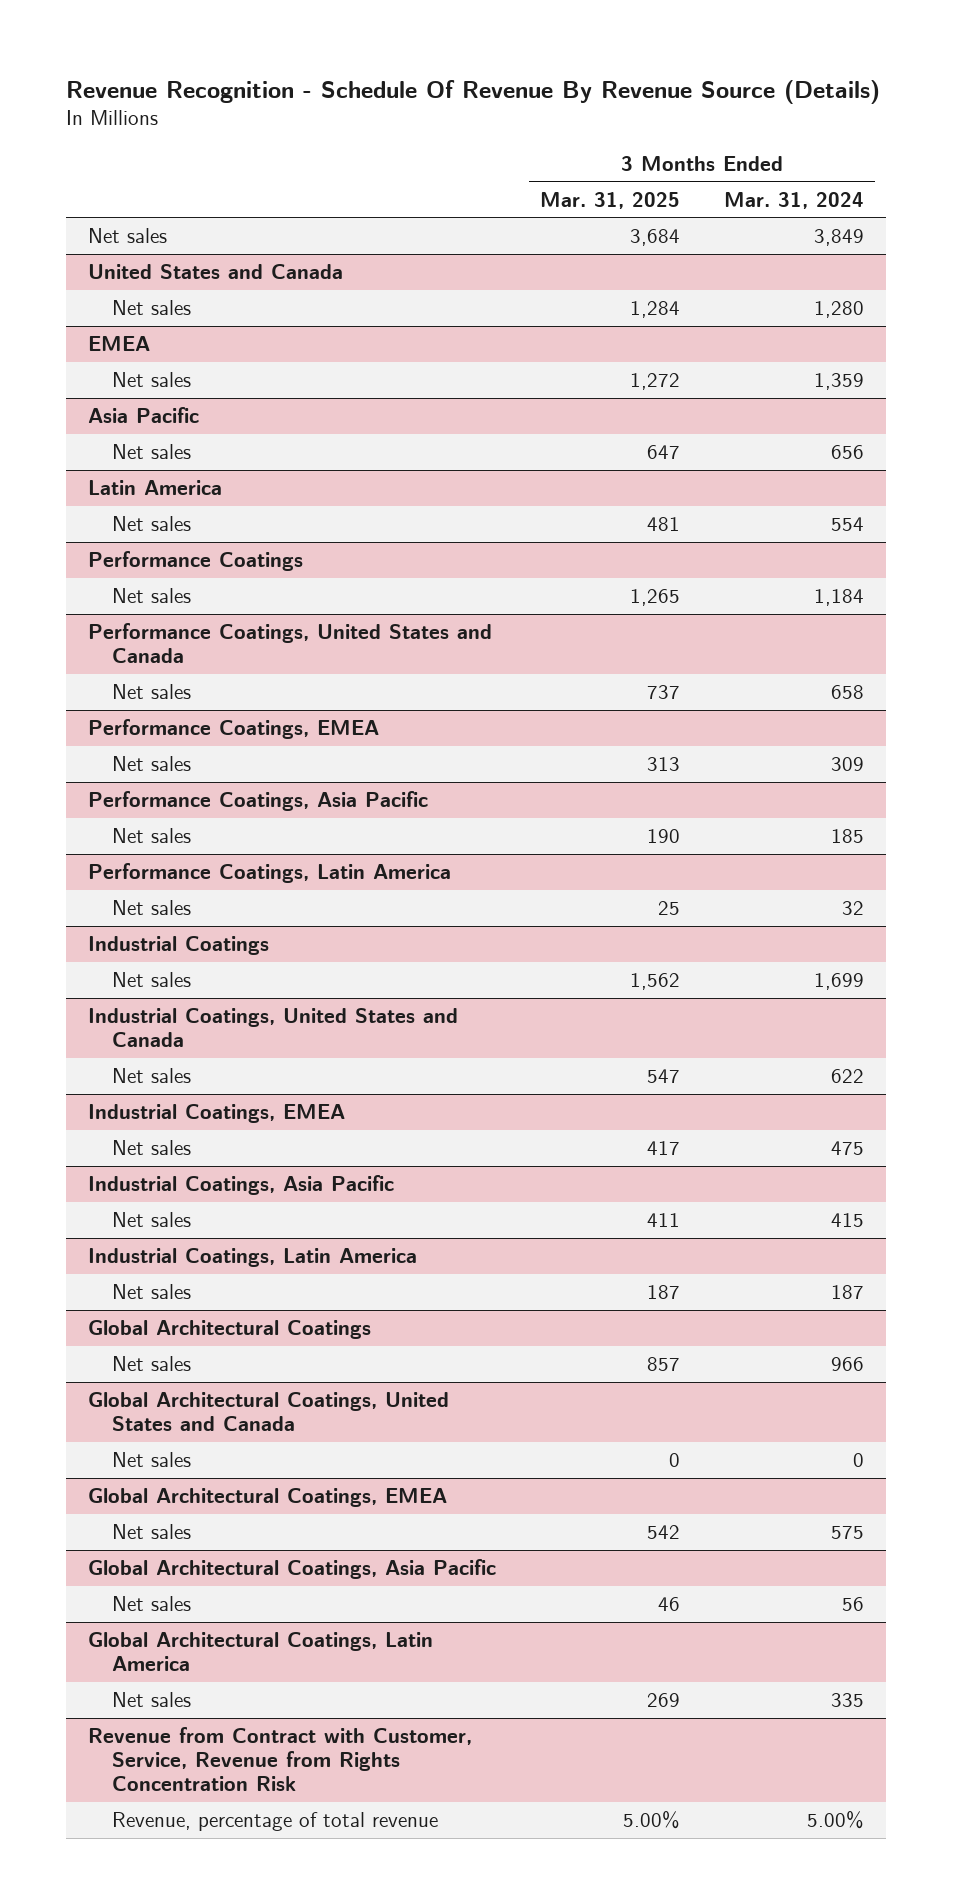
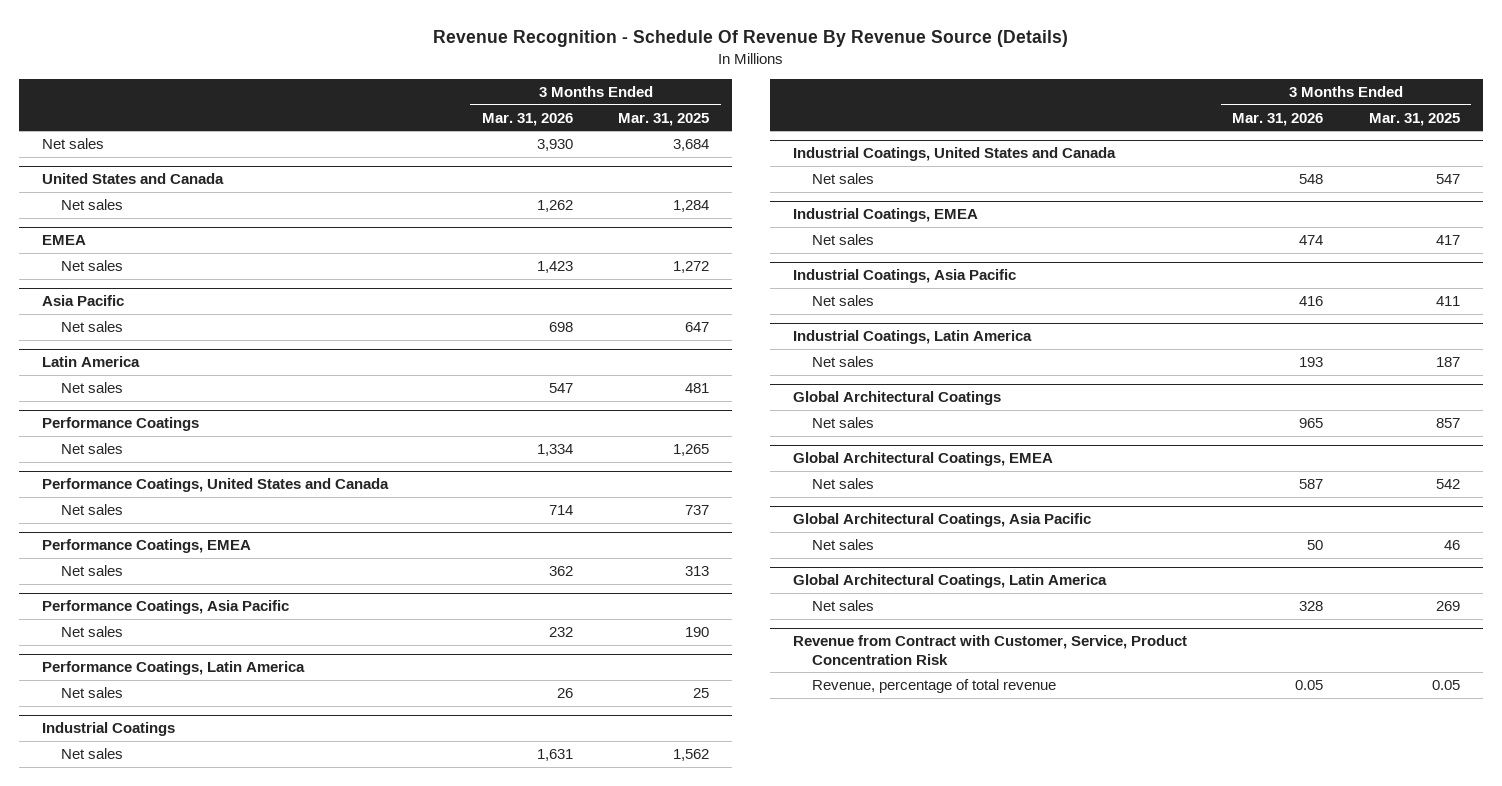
- | 3 Months Ended Mar. 31, 2025 | 3 Months Ended Mar. 31, 2024
+ | 3 Months Ended Mar. 31, 2026 | 3 Months Ended Mar. 31, 2025
- Global Architectural Coatings, United States and Canada
- Net sales | 0 | 0
- Revenue from Contract with Customer, Service, Revenue from Rights Concentration Risk
- Revenue, percentage of total revenue | 5.00% | 5.00%
+ Revenue from Contract with Customer, Service, Product Concentration Risk
+ Revenue, percentage of total revenue | 0.05 | 0.05

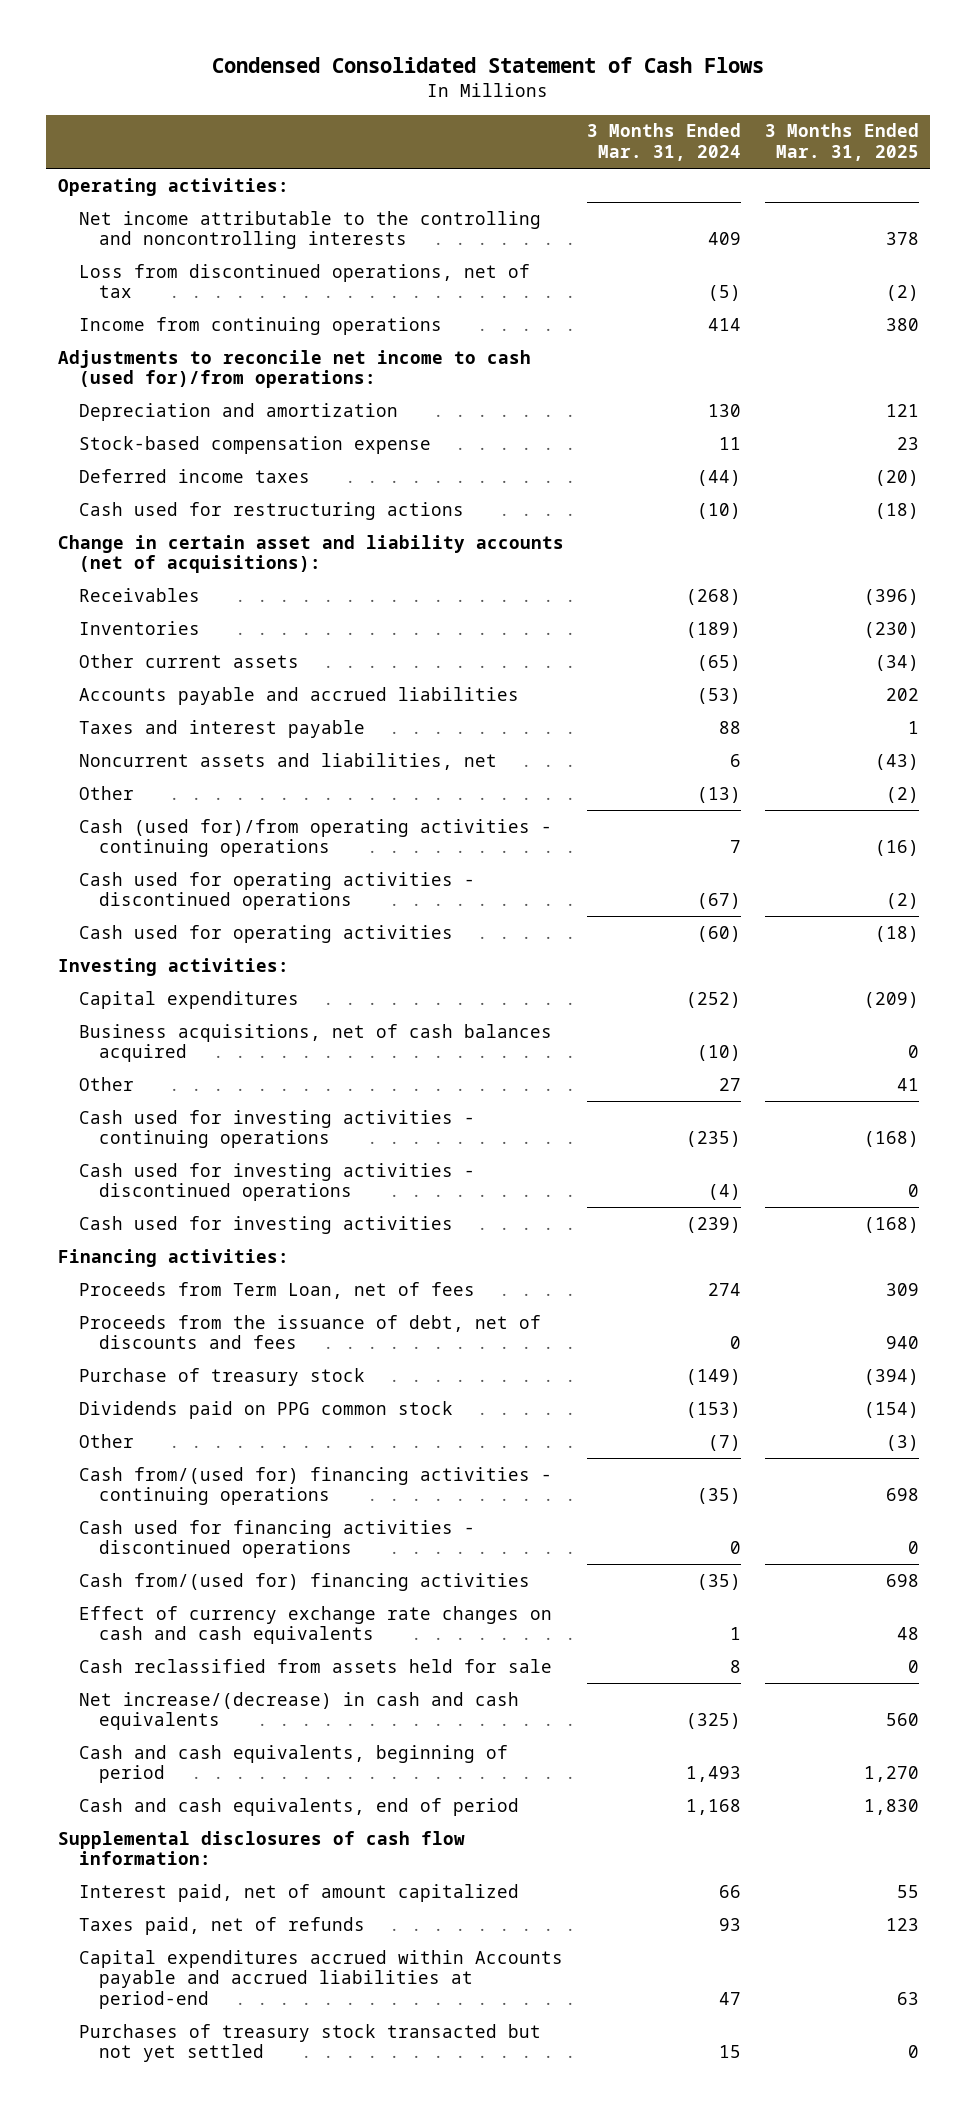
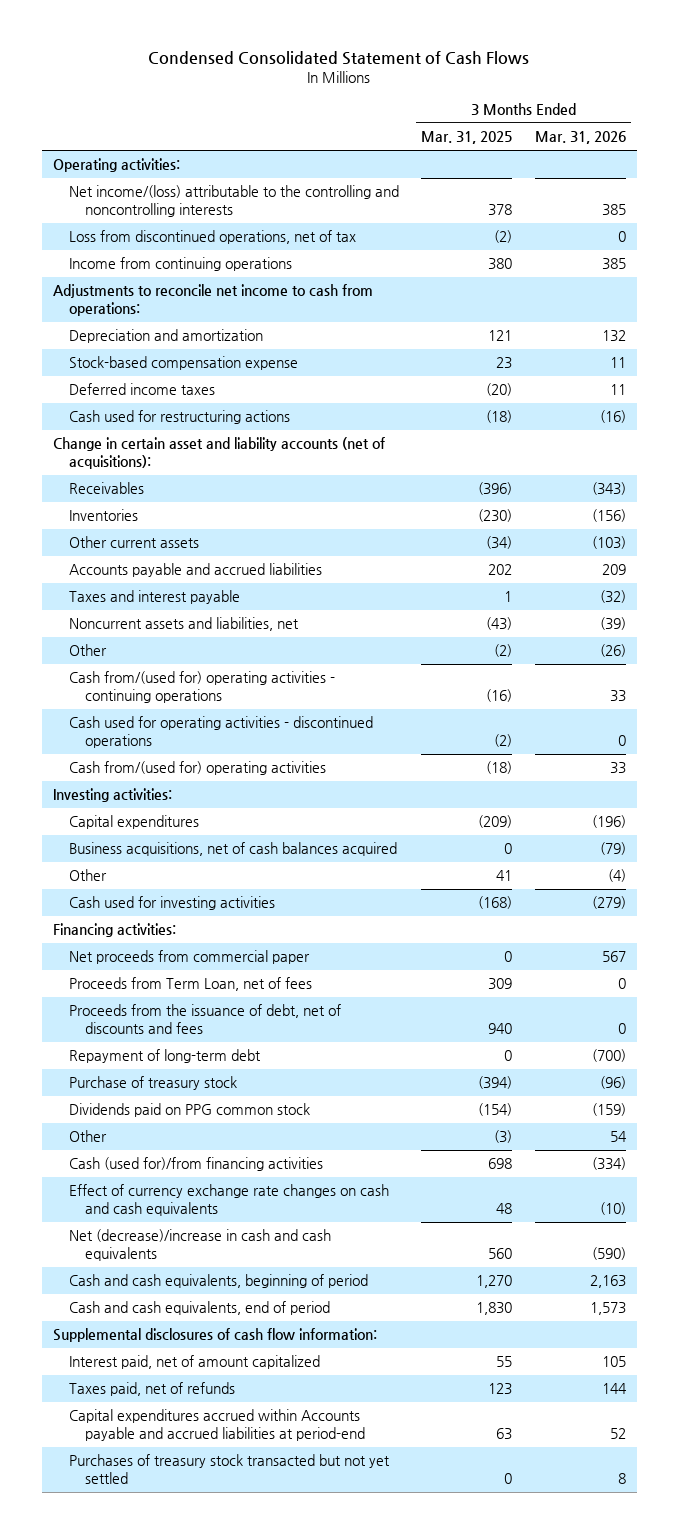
- | 3 Months Ended Mar. 31, 2024 | 3 Months Ended Mar. 31, 2025
+ | 3 Months Ended Mar. 31, 2025 | 3 Months Ended Mar. 31, 2026
- Net income attributable to the controlling and noncontrolling interests | 409 | 378
+ Net income/(loss) attributable to the controlling and noncontrolling interests | 378 | 385
- Adjustments to reconcile net income to cash (used for)/from operations:
+ Adjustments to reconcile net income to cash from operations:
- Cash (used for)/from operating activities - continuing operations | 7 | (16)
+ Cash from/(used for) operating activities - continuing operations | (16) | 33
- Cash used for operating activities | (60) | (18)
+ Cash from/(used for) operating activities | (18) | 33
- Cash used for investing activities - continuing operations | (235) | (168)
- Cash used for investing activities - discontinued operations | (4) | 0
+ Net proceeds from commercial paper | 0 | 567
+ Repayment of long-term debt | 0 | (700)
- Cash from/(used for) financing activities - continuing operations | (35) | 698
- Cash used for financing activities - discontinued operations | 0 | 0
- Cash from/(used for) financing activities | (35) | 698
+ Cash (used for)/from financing activities | 698 | (334)
- Cash reclassified from assets held for sale | 8 | 0
- Net increase/(decrease) in cash and cash equivalents | (325) | 560
+ Net (decrease)/increase in cash and cash equivalents | 560 | (590)

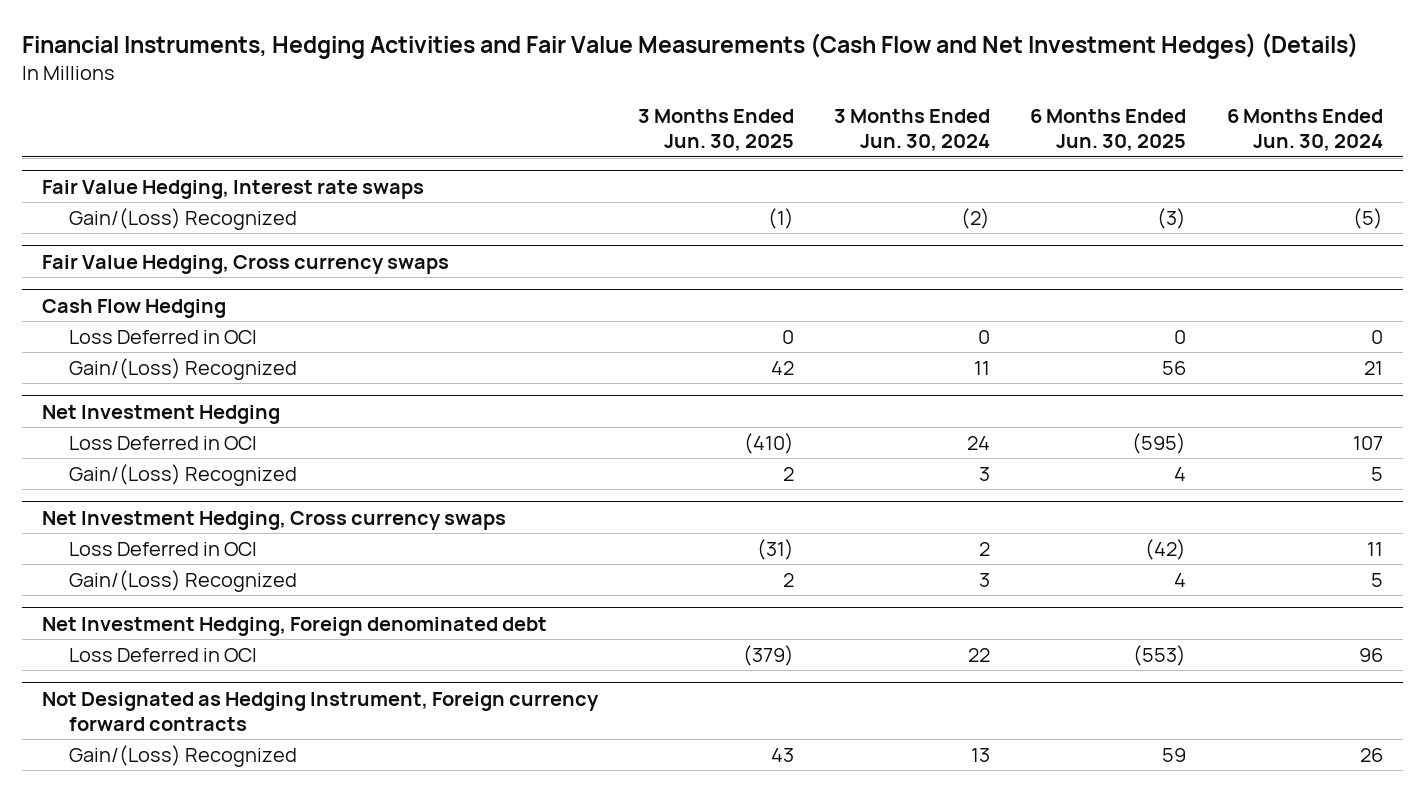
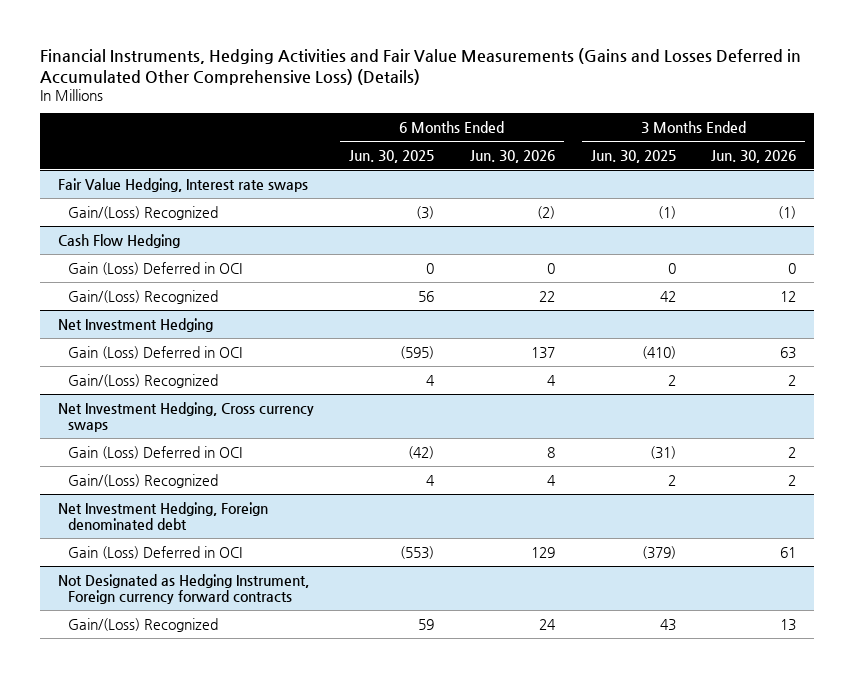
- Financial Instruments, Hedging Activities and Fair Value Measurements (Cash Flow and Net Investment Hedges) (Details)
+ Financial Instruments, Hedging Activities and Fair Value Measurements (Gains and Losses Deferred in Accumulated Other Comprehensive Loss) (Details)
- | 3 Months Ended Jun. 30, 2025 | 3 Months Ended Jun. 30, 2024 | 6 Months Ended Jun. 30, 2025 | 6 Months Ended Jun. 30, 2024
+ | 6 Months Ended Jun. 30, 2025 | 6 Months Ended Jun. 30, 2026 | 3 Months Ended Jun. 30, 2025 | 3 Months Ended Jun. 30, 2026
- Fair Value Hedging, Cross currency swaps
@ Cash Flow Hedging
- Loss Deferred in OCI | 0 | 0 | 0 | 0
+ Gain (Loss) Deferred in OCI | 0 | 0 | 0 | 0
@ Net Investment Hedging
- Loss Deferred in OCI | (410) | 24 | (595) | 107
+ Gain (Loss) Deferred in OCI | (595) | 137 | (410) | 63
@ Net Investment Hedging, Cross currency swaps
- Loss Deferred in OCI | (31) | 2 | (42) | 11
+ Gain (Loss) Deferred in OCI | (42) | 8 | (31) | 2
@ Net Investment Hedging, Foreign denominated debt
- Loss Deferred in OCI | (379) | 22 | (553) | 96
+ Gain (Loss) Deferred in OCI | (553) | 129 | (379) | 61

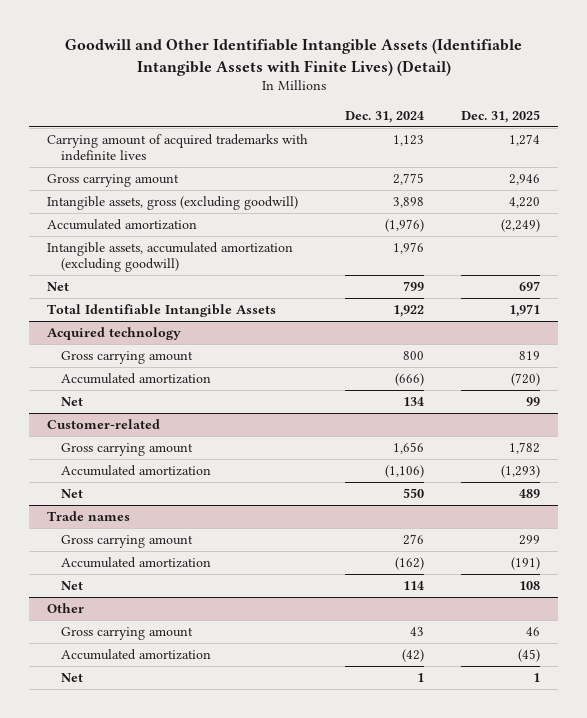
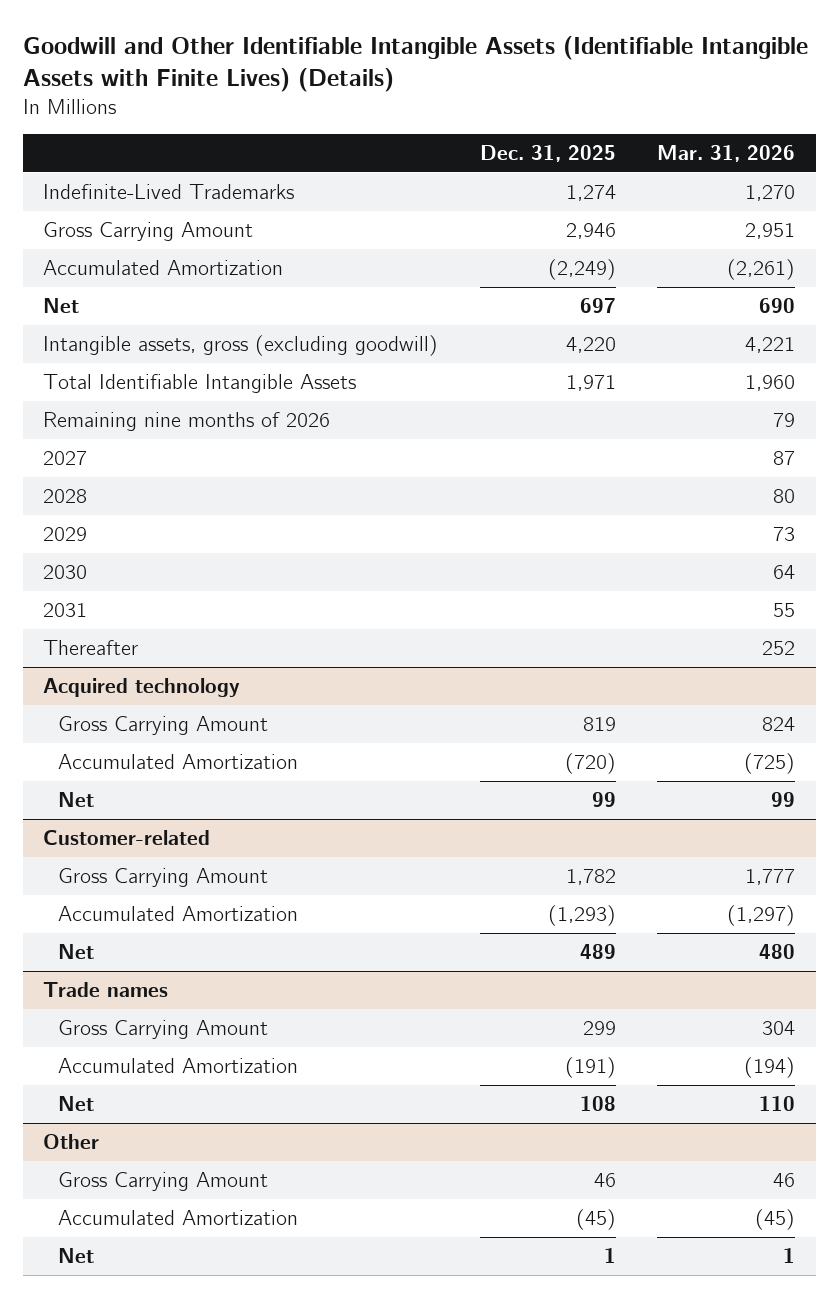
- Goodwill and Other Identifiable Intangible Assets (Identifiable Intangible Assets with Finite Lives) (Detail)
+ Goodwill and Other Identifiable Intangible Assets (Identifiable Intangible Assets with Finite Lives) (Details)
- | Dec. 31, 2024 | Dec. 31, 2025
+ | Dec. 31, 2025 | Mar. 31, 2026
- Carrying amount of acquired trademarks with indefinite lives | 1,123 | 1,274
- Gross carrying amount | 2,775 | 2,946
- Accumulated amortization | (1,976) | (2,249)
- Intangible assets, accumulated amortization (excluding goodwill) | 1,976 |
+ Indefinite-Lived Trademarks | 1,274 | 1,270
+ Gross Carrying Amount | 2,946 | 2,951
+ Accumulated Amortization | (2,249) | (2,261)
moved down: Intangible assets, gross (excluding goodwill) | 4,220 | 4,221
+ Remaining nine months of 2026 | | 79
+ 2027 | | 87
+ 2028 | | 80
+ 2029 | | 73
+ 2030 | | 64
+ 2031 | | 55
+ Thereafter | | 252
@ Acquired technology
- Gross carrying amount | 800 | 819
- Accumulated amortization | (666) | (720)
+ Gross Carrying Amount | 819 | 824
+ Accumulated Amortization | (720) | (725)
@ Customer-related
- Gross carrying amount | 1,656 | 1,782
- Accumulated amortization | (1,106) | (1,293)
+ Gross Carrying Amount | 1,782 | 1,777
+ Accumulated Amortization | (1,293) | (1,297)
@ Trade names
- Gross carrying amount | 276 | 299
- Accumulated amortization | (162) | (191)
+ Gross Carrying Amount | 299 | 304
+ Accumulated Amortization | (191) | (194)
@ Other
- Gross carrying amount | 43 | 46
- Accumulated amortization | (42) | (45)
+ Gross Carrying Amount | 46 | 46
+ Accumulated Amortization | (45) | (45)

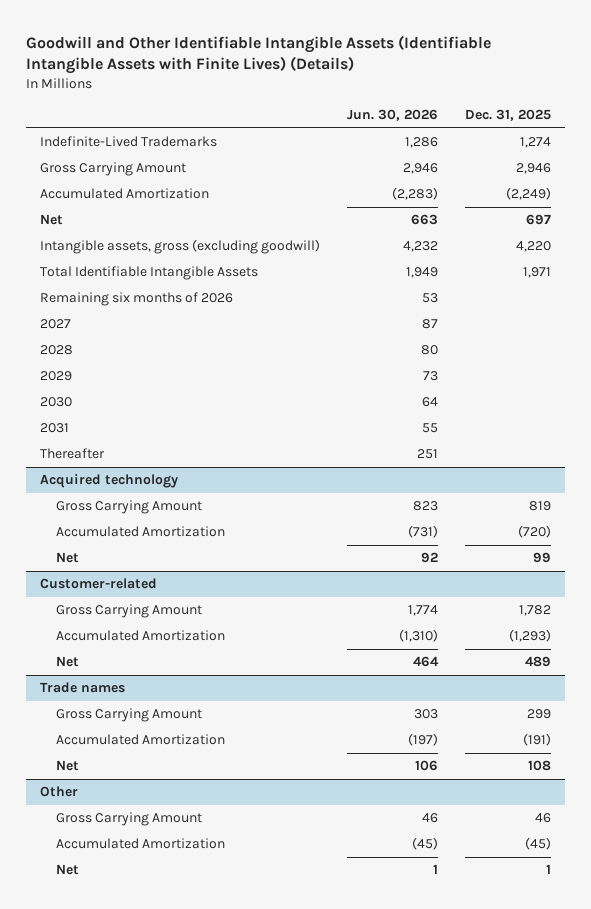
- | Dec. 31, 2025 | Mar. 31, 2026
+ | Jun. 30, 2026 | Dec. 31, 2025
- Remaining nine months of 2026 | | 79
+ Remaining six months of 2026 | 53 |

